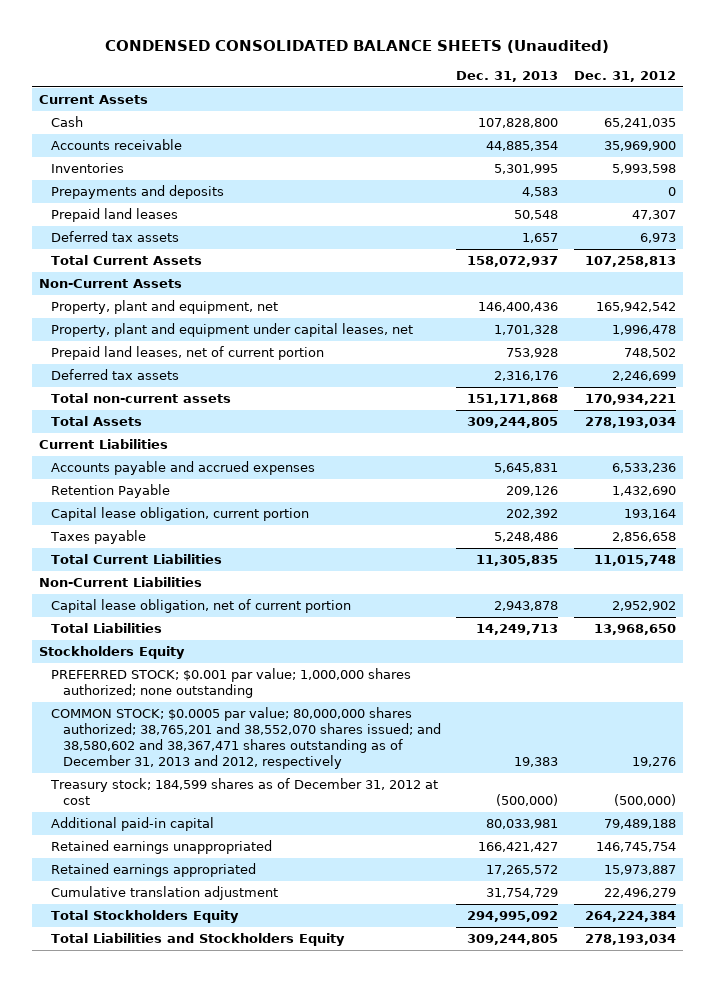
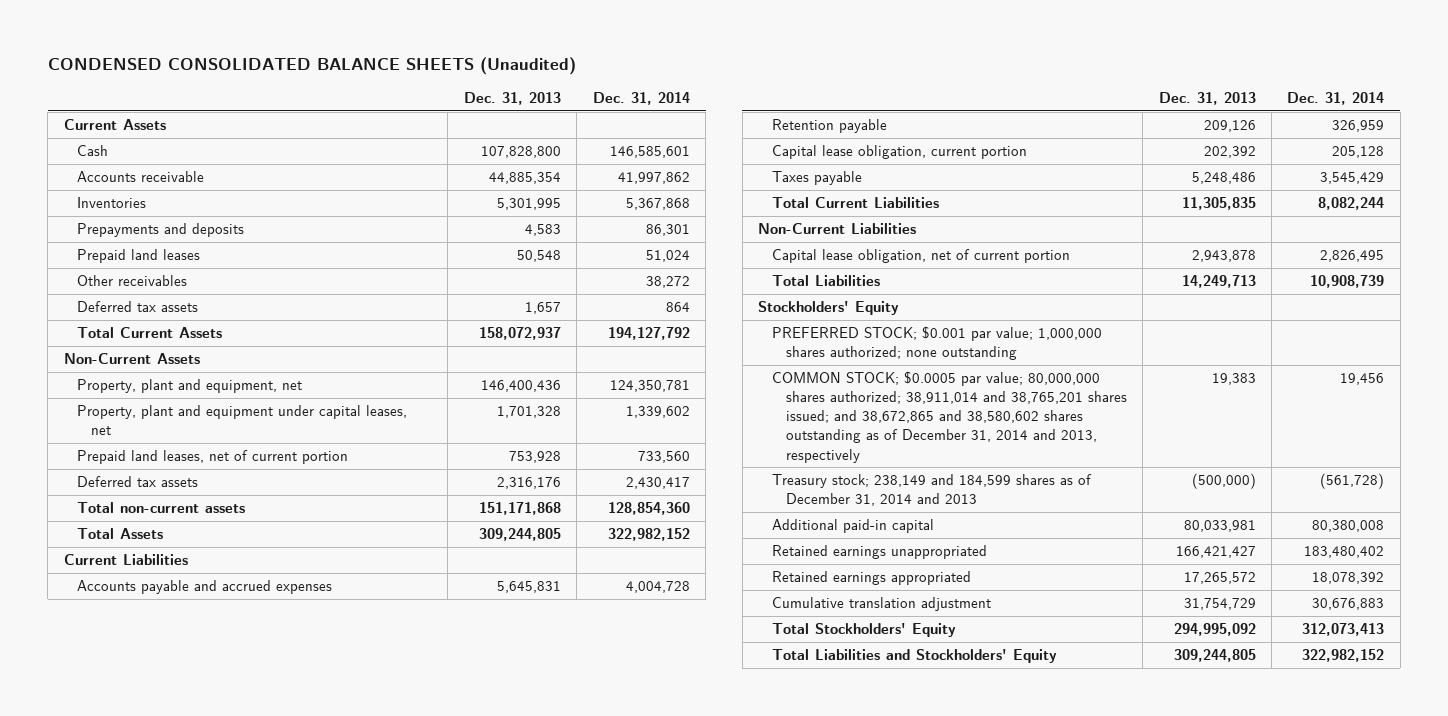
- | Dec. 31, 2013 | Dec. 31, 2012
+ | Dec. 31, 2013 | Dec. 31, 2014
+ Other receivables | | 38,272
- Retention Payable | 209,126 | 1,432,690
+ Retention payable | 209,126 | 326,959
- Stockholders Equity
+ Stockholders' Equity
- COMMON STOCK; $0.0005 par value; 80,000,000 shares authorized; 38,765,201 and 38,552,070 shares issued; and 38,580,602 and 38,367,471 shares outstanding as of December 31, 2013 and 2012, respectively | 19,383 | 19,276
- Treasury stock; 184,599 shares as of December 31, 2012 at cost | (500,000) | (500,000)
+ COMMON STOCK; $0.0005 par value; 80,000,000 shares authorized; 38,911,014 and 38,765,201 shares issued; and 38,672,865 and 38,580,602 shares outstanding as of December 31, 2014 and 2013, respectively | 19,383 | 19,456
+ Treasury stock; 238,149 and 184,599 shares as of December 31, 2014 and 2013 | (500,000) | (561,728)
- Total Stockholders Equity | 294,995,092 | 264,224,384
- Total Liabilities and Stockholders Equity | 309,244,805 | 278,193,034
+ Total Stockholders' Equity | 294,995,092 | 312,073,413
+ Total Liabilities and Stockholders' Equity | 309,244,805 | 322,982,152

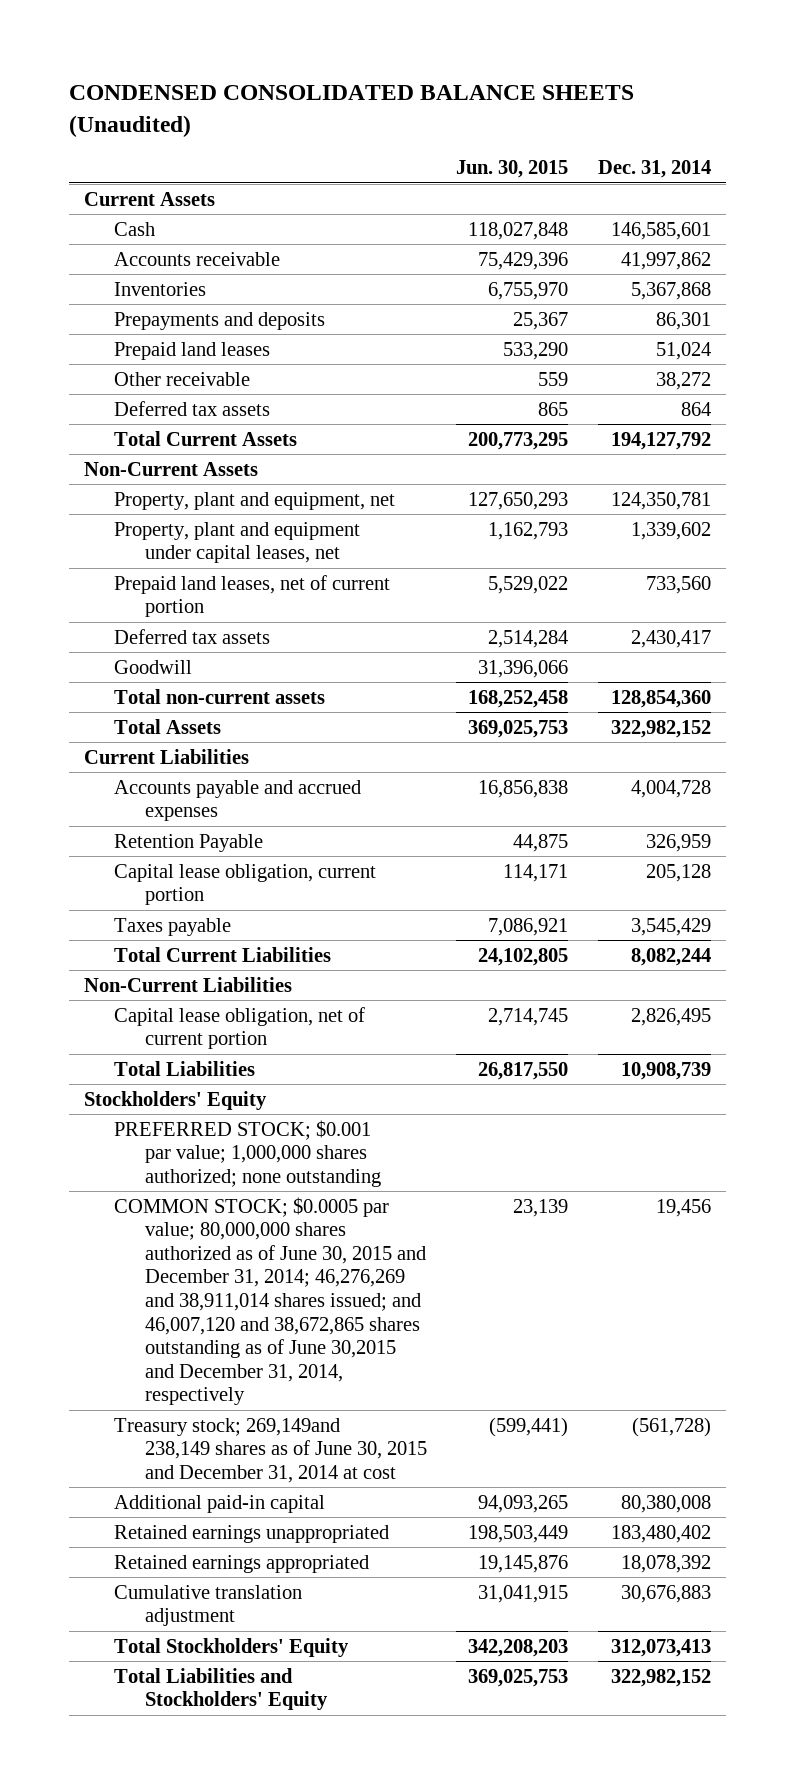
- | Dec. 31, 2013 | Dec. 31, 2014
+ | Jun. 30, 2015 | Dec. 31, 2014
- Other receivables | | 38,272
+ Other receivable | 559 | 38,272
+ Goodwill | 31,396,066 |
- Retention payable | 209,126 | 326,959
+ Retention Payable | 44,875 | 326,959
- COMMON STOCK; $0.0005 par value; 80,000,000 shares authorized; 38,911,014 and 38,765,201 shares issued; and 38,672,865 and 38,580,602 shares outstanding as of December 31, 2014 and 2013, respectively | 19,383 | 19,456
- Treasury stock; 238,149 and 184,599 shares as of December 31, 2014 and 2013 | (500,000) | (561,728)
+ COMMON STOCK; $0.0005 par value; 80,000,000 shares authorized as of June 30, 2015 and December 31, 2014; 46,276,269 and 38,911,014 shares issued; and 46,007,120 and 38,672,865 shares outstanding as of June 30,2015 and December 31, 2014, respectively | 23,139 | 19,456
+ Treasury stock; 269,149and 238,149 shares as of June 30, 2015 and December 31, 2014 at cost | (599,441) | (561,728)

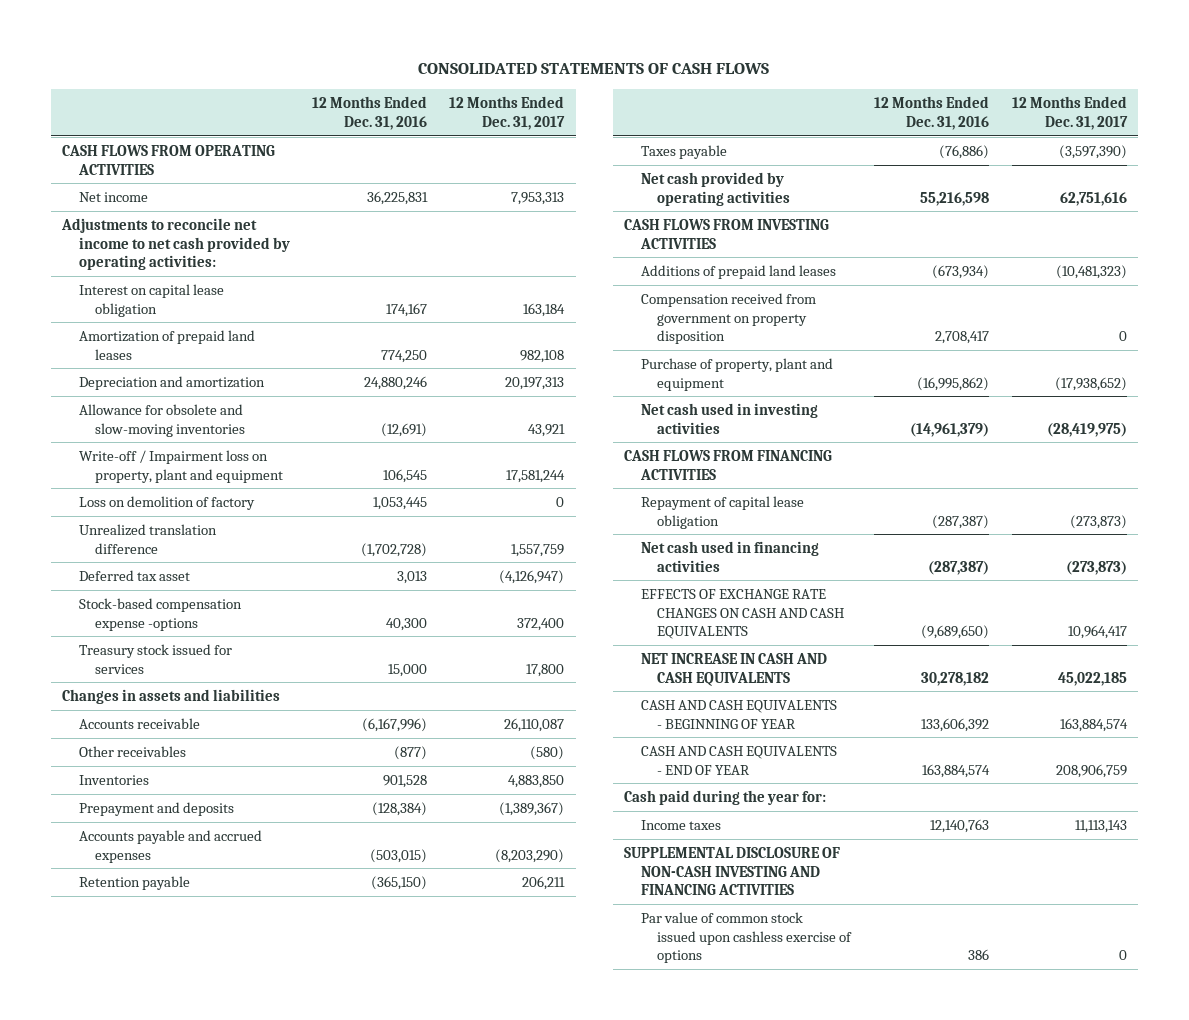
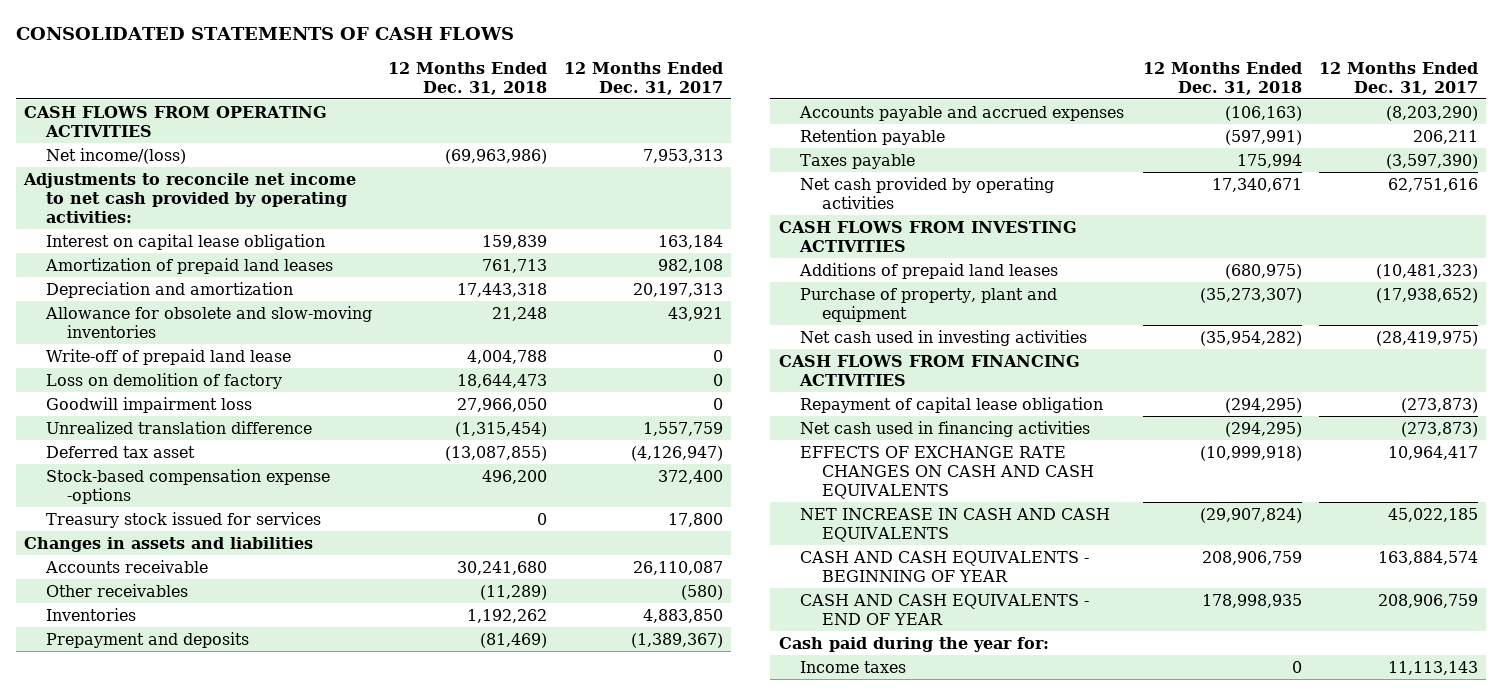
- | 12 Months Ended Dec. 31, 2016 | 12 Months Ended Dec. 31, 2017
+ | 12 Months Ended Dec. 31, 2018 | 12 Months Ended Dec. 31, 2017
- Net income | 36,225,831 | 7,953,313
+ Net income/(loss) | (69,963,986) | 7,953,313
- Write-off / Impairment loss on property, plant and equipment | 106,545 | 17,581,244
+ Write-off of prepaid land lease | 4,004,788 | 0
+ Goodwill impairment loss | 27,966,050 | 0
- Compensation received from government on property disposition | 2,708,417 | 0
- SUPPLEMENTAL DISCLOSURE OF NON-CASH INVESTING AND FINANCING ACTIVITIES
- Par value of common stock issued upon cashless exercise of options | 386 | 0

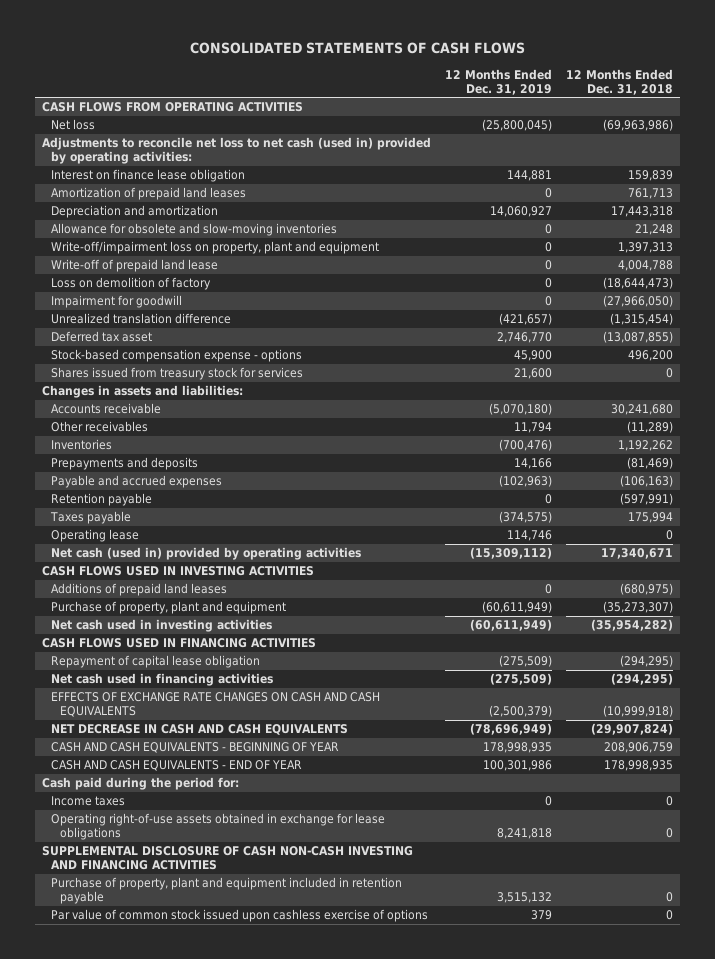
- | 12 Months Ended Dec. 31, 2018 | 12 Months Ended Dec. 31, 2017
+ | 12 Months Ended Dec. 31, 2019 | 12 Months Ended Dec. 31, 2018
- Net income/(loss) | (69,963,986) | 7,953,313
- Adjustments to reconcile net income to net cash provided by operating activities:
- Interest on capital lease obligation | 159,839 | 163,184
+ Net loss | (25,800,045) | (69,963,986)
+ Adjustments to reconcile net loss to net cash (used in) provided by operating activities:
+ Interest on finance lease obligation | 144,881 | 159,839
+ Write-off/impairment loss on property, plant and equipment | 0 | 1,397,313
- Loss on demolition of factory | 18,644,473 | 0
- Goodwill impairment loss | 27,966,050 | 0
+ Loss on demolition of factory | 0 | (18,644,473)
+ Impairment for goodwill | 0 | (27,966,050)
- Stock-based compensation expense -options | 496,200 | 372,400
- Treasury stock issued for services | 0 | 17,800
- Changes in assets and liabilities
+ Stock-based compensation expense - options | 45,900 | 496,200
+ Shares issued from treasury stock for services | 21,600 | 0
+ Changes in assets and liabilities:
- Prepayment and deposits | (81,469) | (1,389,367)
- Accounts payable and accrued expenses | (106,163) | (8,203,290)
+ Prepayments and deposits | 14,166 | (81,469)
+ Payable and accrued expenses | (102,963) | (106,163)
- Net cash provided by operating activities | 17,340,671 | 62,751,616
- CASH FLOWS FROM INVESTING ACTIVITIES
+ Operating lease | 114,746 | 0
+ Net cash (used in) provided by operating activities | (15,309,112) | 17,340,671
+ CASH FLOWS USED IN INVESTING ACTIVITIES
- CASH FLOWS FROM FINANCING ACTIVITIES
+ CASH FLOWS USED IN FINANCING ACTIVITIES
- NET INCREASE IN CASH AND CASH EQUIVALENTS | (29,907,824) | 45,022,185
+ NET DECREASE IN CASH AND CASH EQUIVALENTS | (78,696,949) | (29,907,824)
- Cash paid during the year for:
+ Cash paid during the period for:
+ Operating right-of-use assets obtained in exchange for lease obligations | 8,241,818 | 0
+ SUPPLEMENTAL DISCLOSURE OF CASH NON-CASH INVESTING AND FINANCING ACTIVITIES
+ Purchase of property, plant and equipment included in retention payable | 3,515,132 | 0
+ Par value of common stock issued upon cashless exercise of options | 379 | 0

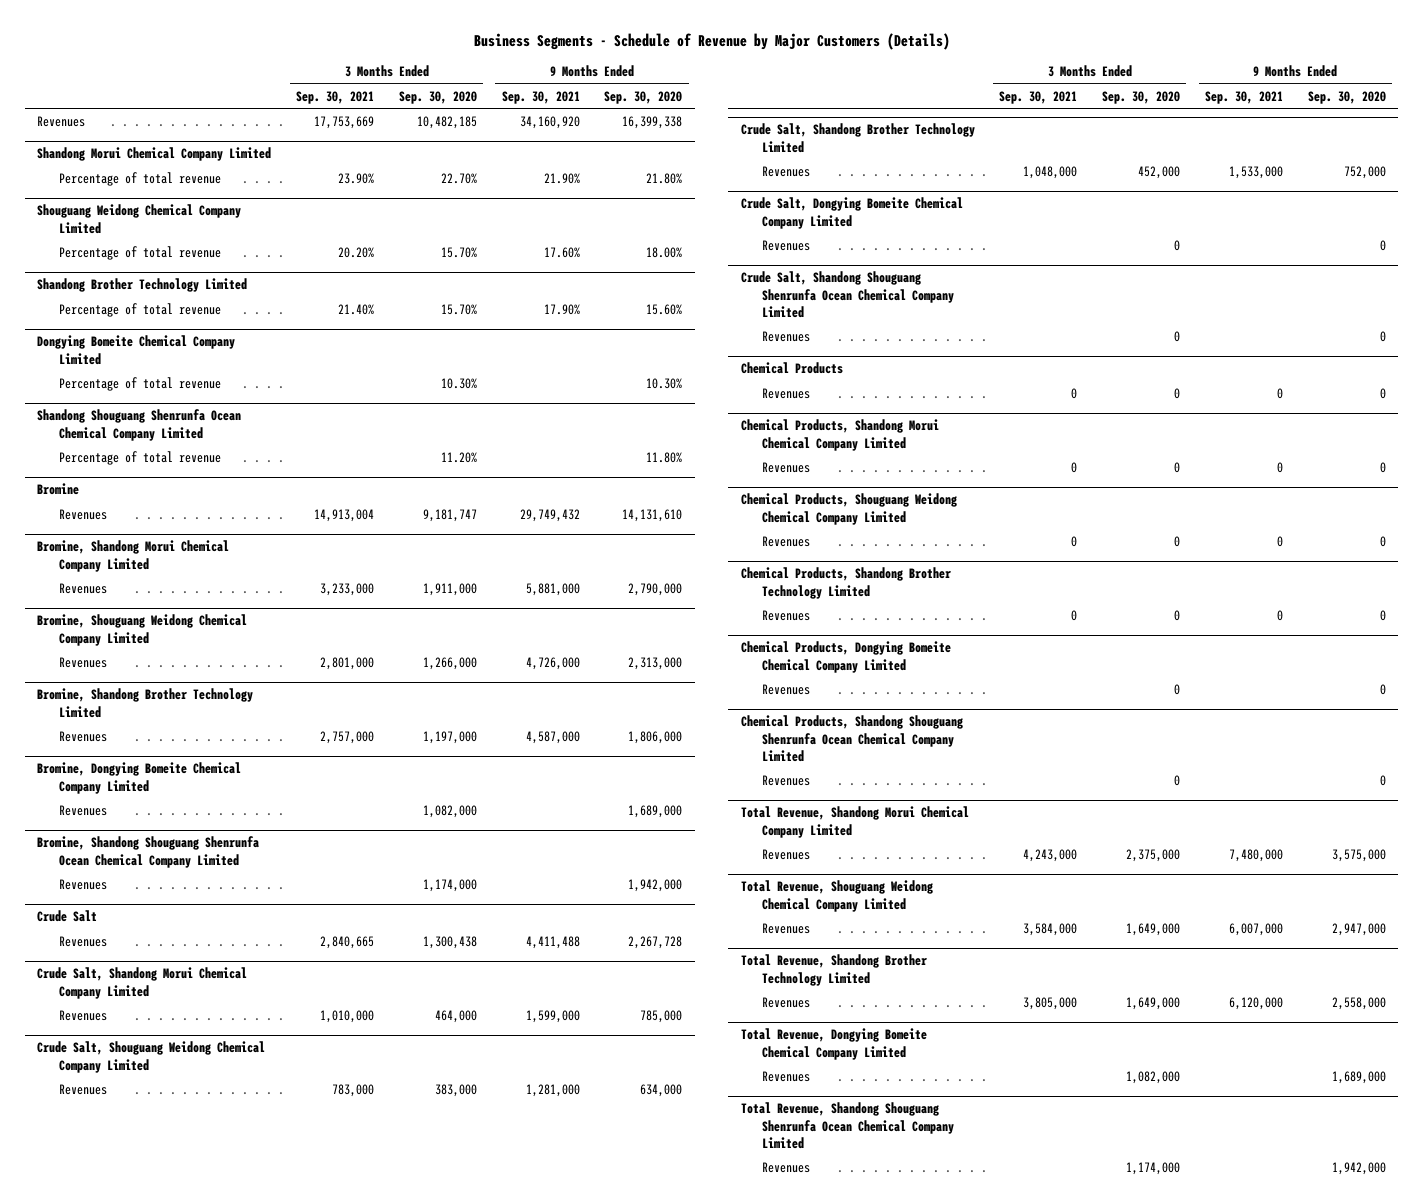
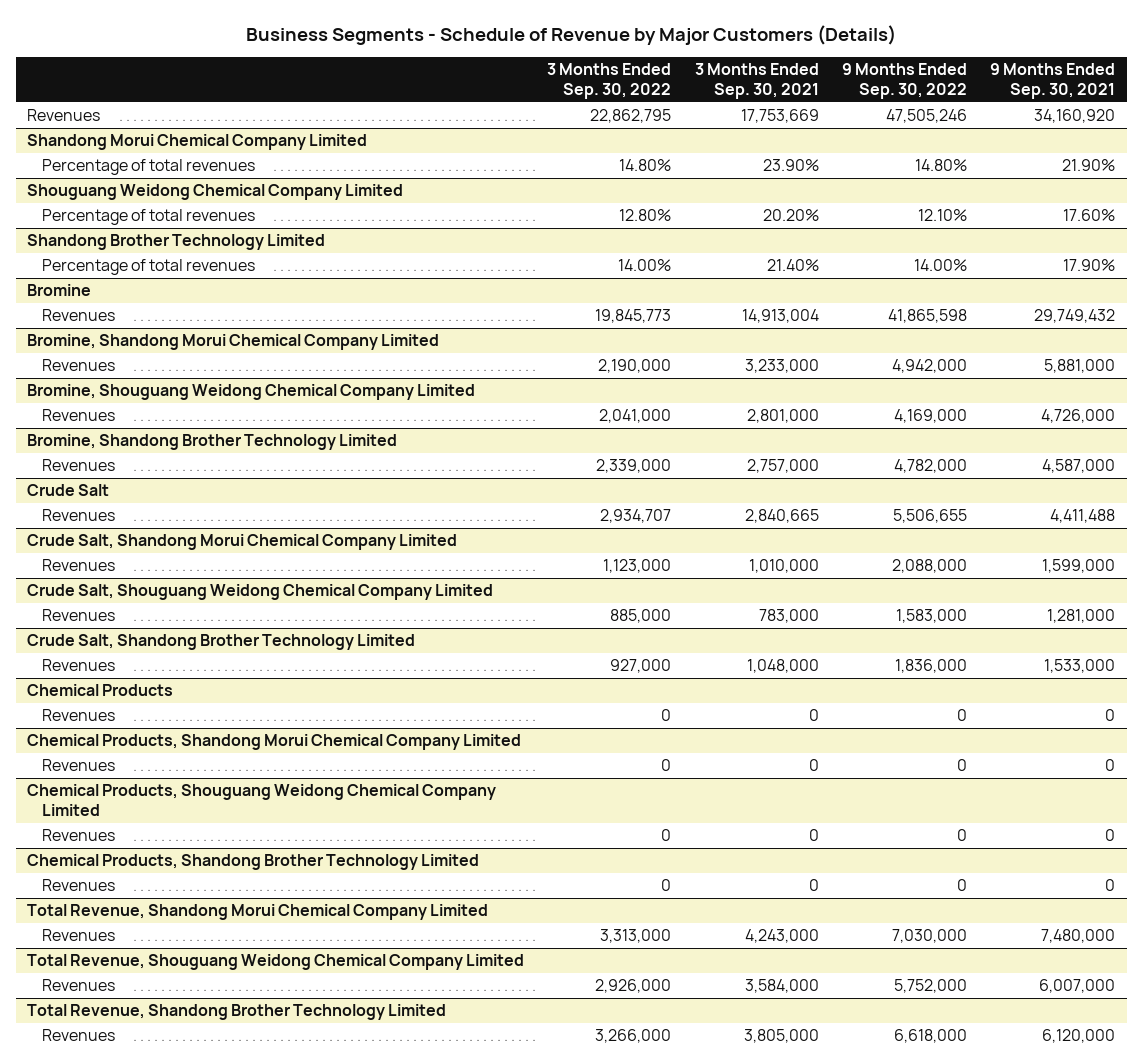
- | 3 Months Ended Sep. 30, 2021 | 3 Months Ended Sep. 30, 2020 | 9 Months Ended Sep. 30, 2021 | 9 Months Ended Sep. 30, 2020
+ | 3 Months Ended Sep. 30, 2022 | 3 Months Ended Sep. 30, 2021 | 9 Months Ended Sep. 30, 2022 | 9 Months Ended Sep. 30, 2021
@ Shandong Morui Chemical Company Limited
- Percentage of total revenue | 23.90% | 22.70% | 21.90% | 21.80%
+ Percentage of total revenues | 14.80% | 23.90% | 14.80% | 21.90%
@ Shouguang Weidong Chemical Company Limited
- Percentage of total revenue | 20.20% | 15.70% | 17.60% | 18.00%
+ Percentage of total revenues | 12.80% | 20.20% | 12.10% | 17.60%
@ Shandong Brother Technology Limited
- Percentage of total revenue | 21.40% | 15.70% | 17.90% | 15.60%
- Dongying Bomeite Chemical Company Limited
- Percentage of total revenue | | 10.30% | | 10.30%
- Shandong Shouguang Shenrunfa Ocean Chemical Company Limited
- Percentage of total revenue | | 11.20% | | 11.80%
@ Shandong Brother Technology Limited
+ Percentage of total revenues | 14.00% | 21.40% | 14.00% | 17.90%
- Bromine, Dongying Bomeite Chemical Company Limited
- Revenues | | 1,082,000 | | 1,689,000
- Bromine, Shandong Shouguang Shenrunfa Ocean Chemical Company Limited
- Revenues | | 1,174,000 | | 1,942,000
- Crude Salt, Dongying Bomeite Chemical Company Limited
- Revenues | | 0 | | 0
- Crude Salt, Shandong Shouguang Shenrunfa Ocean Chemical Company Limited
- Revenues | | 0 | | 0
- Chemical Products, Dongying Bomeite Chemical Company Limited
- Revenues | | 0 | | 0
- Chemical Products, Shandong Shouguang Shenrunfa Ocean Chemical Company Limited
- Revenues | | 0 | | 0
- Total Revenue, Dongying Bomeite Chemical Company Limited
- Revenues | | 1,082,000 | | 1,689,000
- Total Revenue, Shandong Shouguang Shenrunfa Ocean Chemical Company Limited
- Revenues | | 1,174,000 | | 1,942,000

